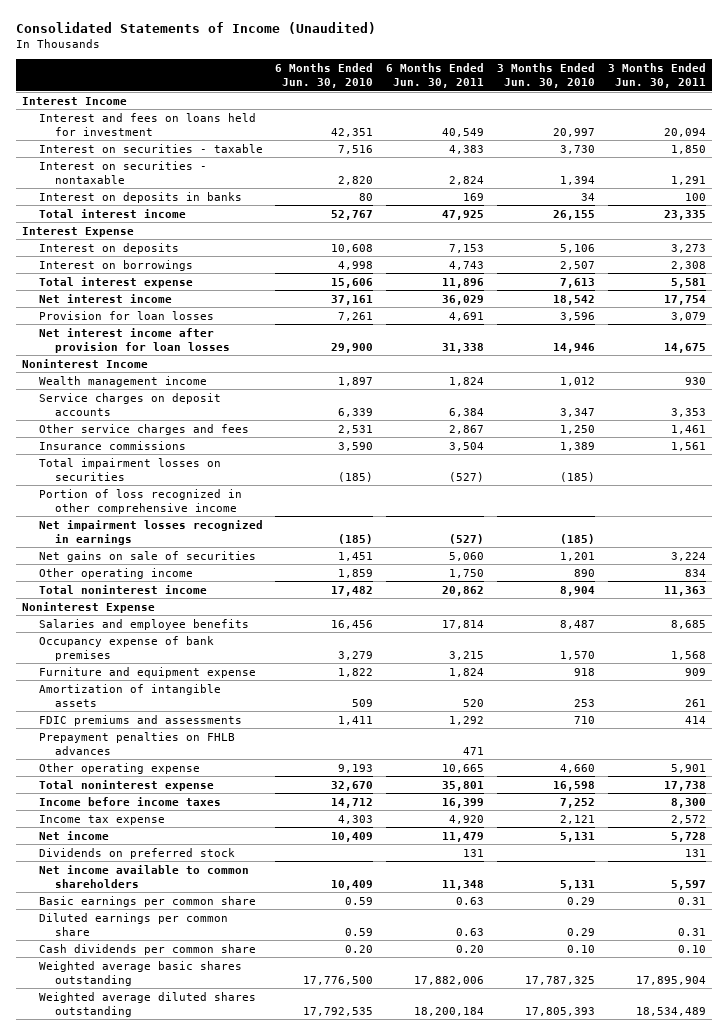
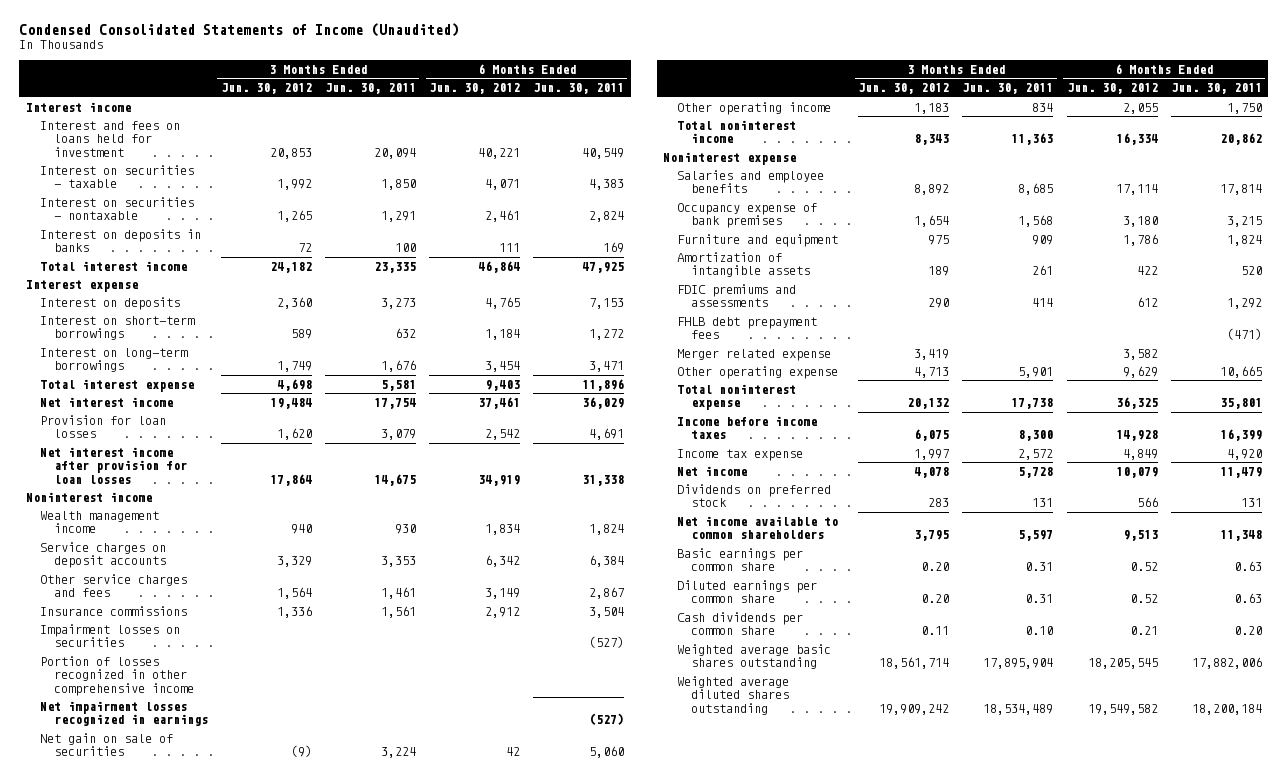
- Consolidated Statements of Income (Unaudited)
+ Condensed Consolidated Statements of Income (Unaudited)
- | 6 Months Ended Jun. 30, 2010 | 6 Months Ended Jun. 30, 2011 | 3 Months Ended Jun. 30, 2010 | 3 Months Ended Jun. 30, 2011
+ | 3 Months Ended Jun. 30, 2012 | 3 Months Ended Jun. 30, 2011 | 6 Months Ended Jun. 30, 2012 | 6 Months Ended Jun. 30, 2011
- Interest Income
+ Interest income
- Interest Expense
+ Interest expense
- Interest on borrowings | 4,998 | 4,743 | 2,507 | 2,308
+ Interest on short-term borrowings | 589 | 632 | 1,184 | 1,272
+ Interest on long-term borrowings | 1,749 | 1,676 | 3,454 | 3,471
- Noninterest Income
+ Noninterest income
- Total impairment losses on securities | (185) | (527) | (185) |
- Portion of loss recognized in other comprehensive income
+ Impairment losses on securities | | | | (527)
+ Portion of losses recognized in other comprehensive income
- Net gains on sale of securities | 1,451 | 5,060 | 1,201 | 3,224
+ Net gain on sale of securities | (9) | 3,224 | 42 | 5,060
- Noninterest Expense
+ Noninterest expense
- Furniture and equipment expense | 1,822 | 1,824 | 918 | 909
+ Furniture and equipment | 975 | 909 | 1,786 | 1,824
- Prepayment penalties on FHLB advances | | 471 | |
+ FHLB debt prepayment fees | | | | (471)
+ Merger related expense | 3,419 | | 3,582 |

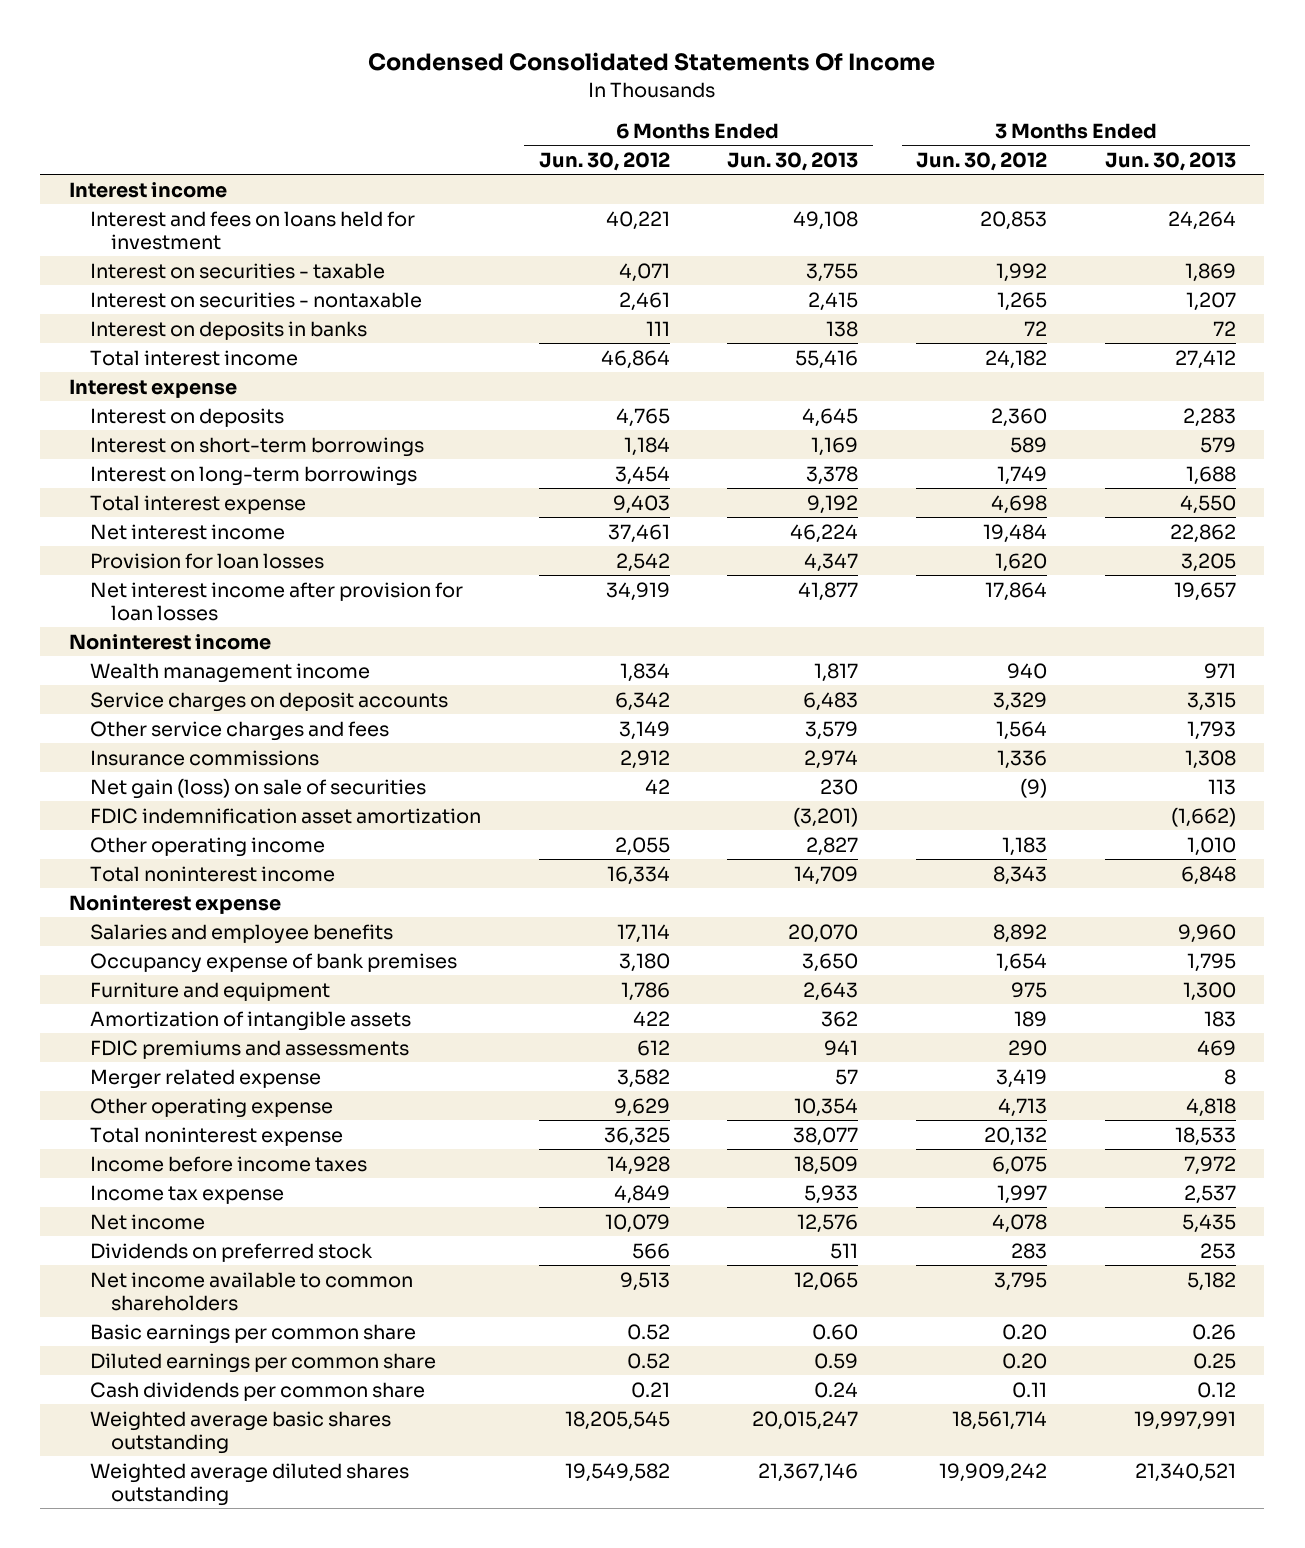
- Condensed Consolidated Statements of Income (Unaudited)
+ Condensed Consolidated Statements Of Income
- | 3 Months Ended Jun. 30, 2012 | 3 Months Ended Jun. 30, 2011 | 6 Months Ended Jun. 30, 2012 | 6 Months Ended Jun. 30, 2011
+ | 6 Months Ended Jun. 30, 2012 | 6 Months Ended Jun. 30, 2013 | 3 Months Ended Jun. 30, 2012 | 3 Months Ended Jun. 30, 2013
- Impairment losses on securities | | | | (527)
- Portion of losses recognized in other comprehensive income
- Net impairment losses recognized in earnings | | | | (527)
- Net gain on sale of securities | (9) | 3,224 | 42 | 5,060
+ Net gain (loss) on sale of securities | 42 | 230 | (9) | 113
+ FDIC indemnification asset amortization | | (3,201) | | (1,662)
- FHLB debt prepayment fees | | | | (471)

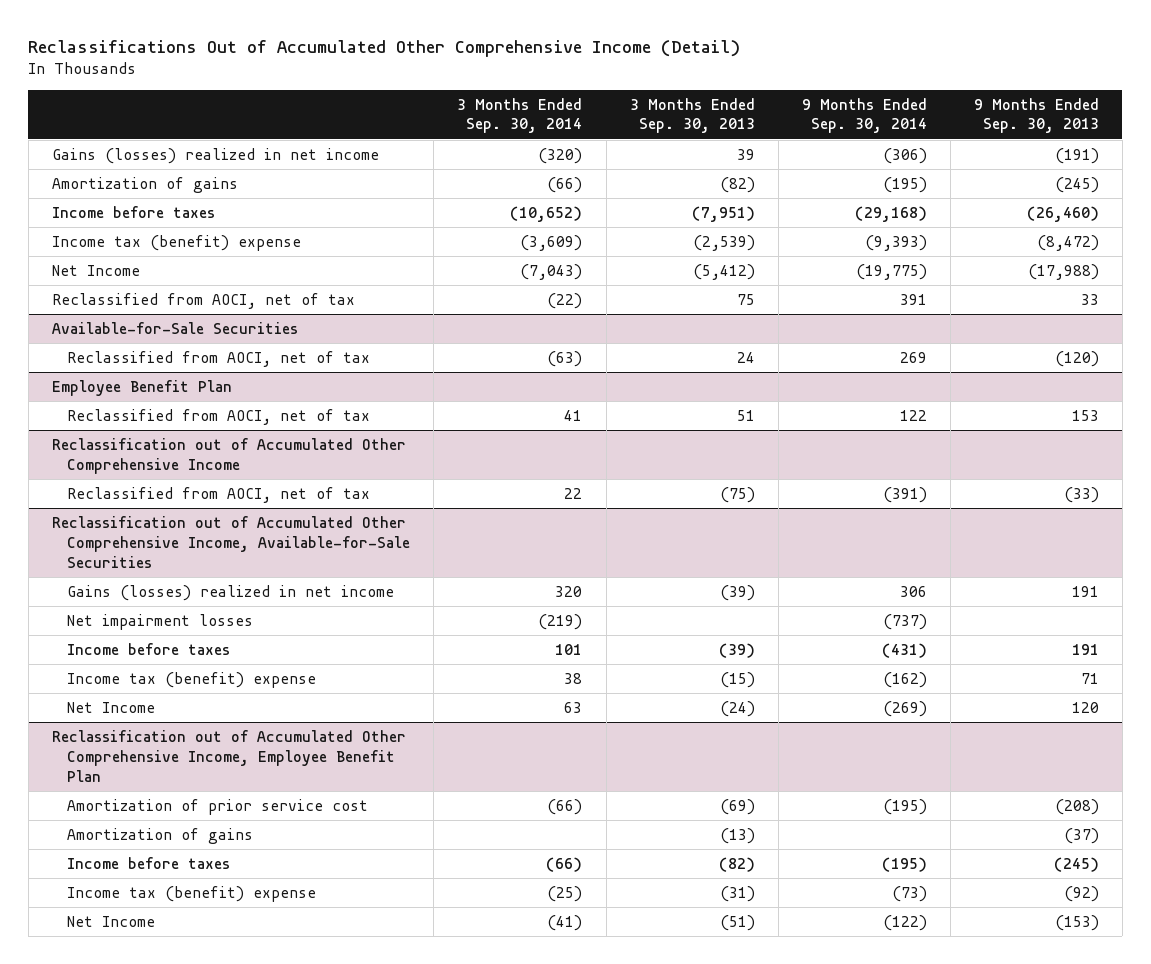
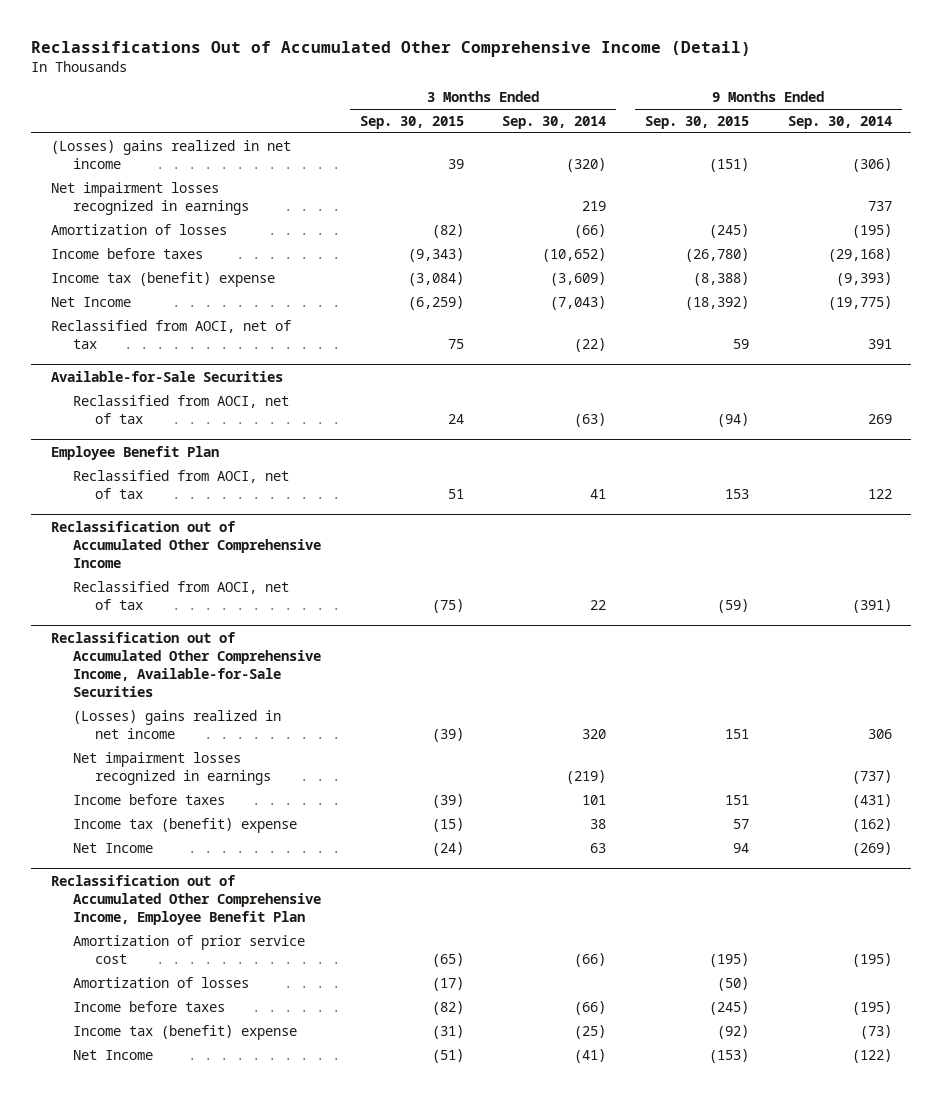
- | 3 Months Ended Sep. 30, 2014 | 3 Months Ended Sep. 30, 2013 | 9 Months Ended Sep. 30, 2014 | 9 Months Ended Sep. 30, 2013
+ | 3 Months Ended Sep. 30, 2015 | 3 Months Ended Sep. 30, 2014 | 9 Months Ended Sep. 30, 2015 | 9 Months Ended Sep. 30, 2014
- Gains (losses) realized in net income | (320) | 39 | (306) | (191)
- Amortization of gains | (66) | (82) | (195) | (245)
+ (Losses) gains realized in net income | 39 | (320) | (151) | (306)
+ Net impairment losses recognized in earnings | | 219 | | 737
+ Amortization of losses | (82) | (66) | (245) | (195)
@ Reclassification out of Accumulated Other Comprehensive Income, Available-for-Sale Securities
- Gains (losses) realized in net income | 320 | (39) | 306 | 191
- Net impairment losses | (219) | | (737) |
+ (Losses) gains realized in net income | (39) | 320 | 151 | 306
+ Net impairment losses recognized in earnings | | (219) | | (737)
@ Reclassification out of Accumulated Other Comprehensive Income, Employee Benefit Plan
- Amortization of gains | | (13) | | (37)
+ Amortization of losses | (17) | | (50) |

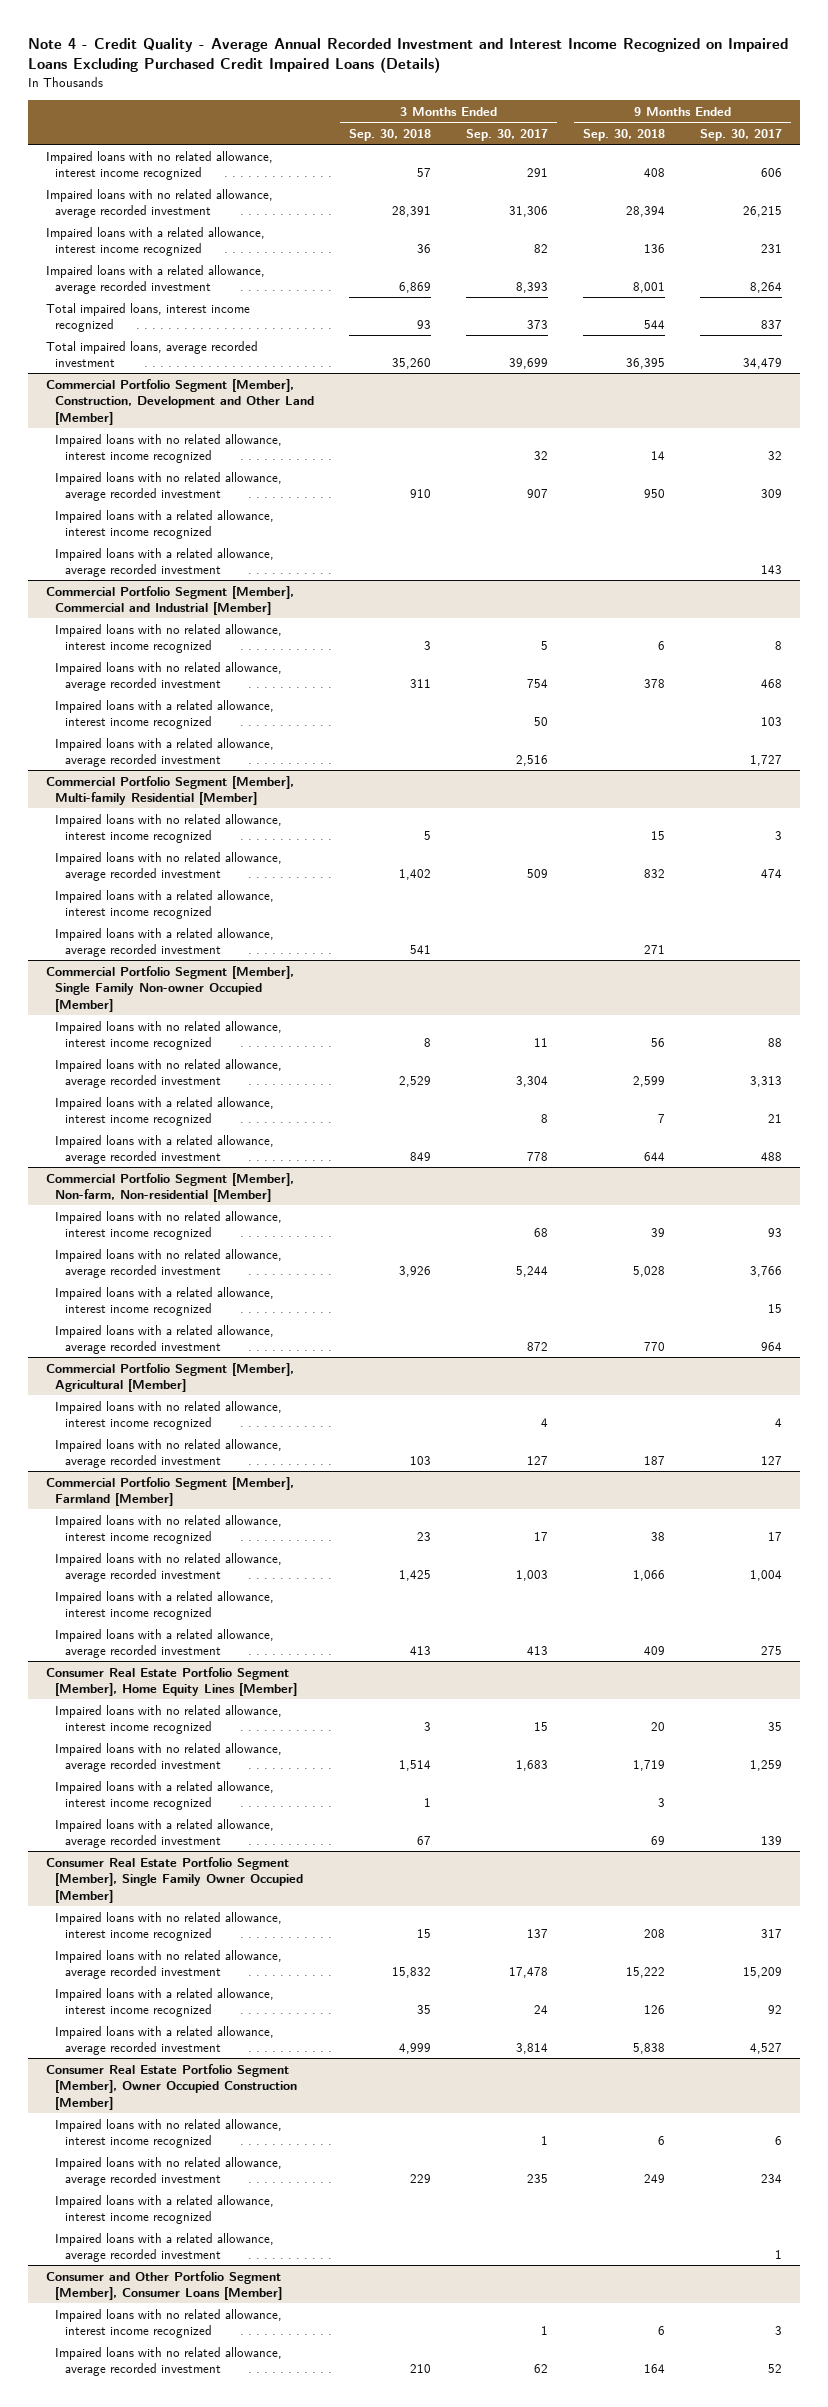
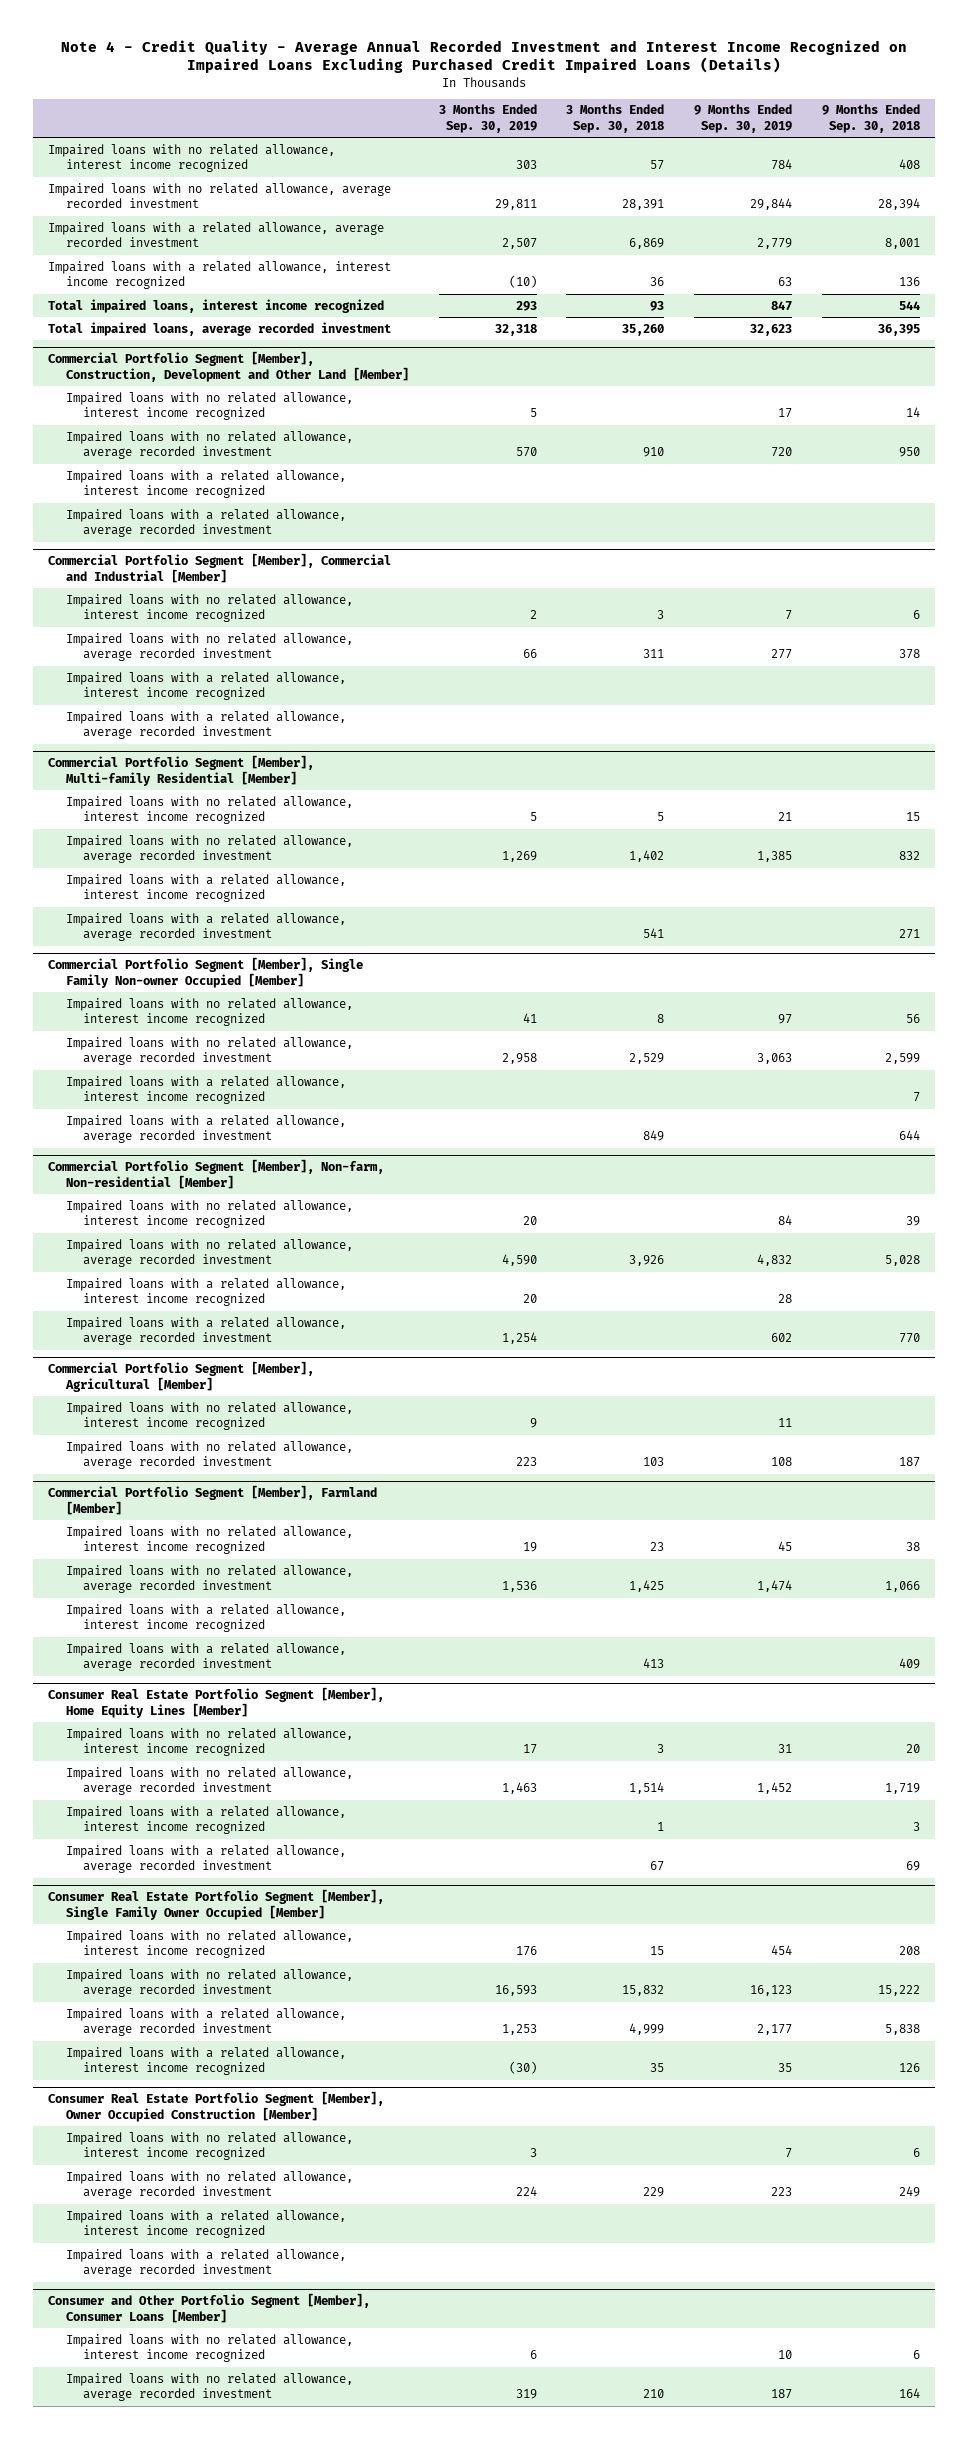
- | 3 Months Ended Sep. 30, 2018 | 3 Months Ended Sep. 30, 2017 | 9 Months Ended Sep. 30, 2018 | 9 Months Ended Sep. 30, 2017
+ | 3 Months Ended Sep. 30, 2019 | 3 Months Ended Sep. 30, 2018 | 9 Months Ended Sep. 30, 2019 | 9 Months Ended Sep. 30, 2018
moved down: Impaired loans with a related allowance, interest income recognized | (10) | 36 | 63 | 136
@ Consumer Real Estate Portfolio Segment [Member], Single Family Owner Occupied [Member]
moved down: Impaired loans with a related allowance, interest income recognized | (30) | 35 | 35 | 126

